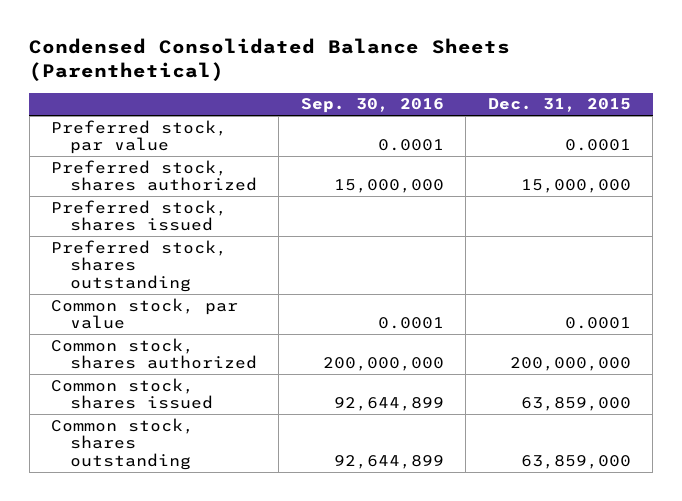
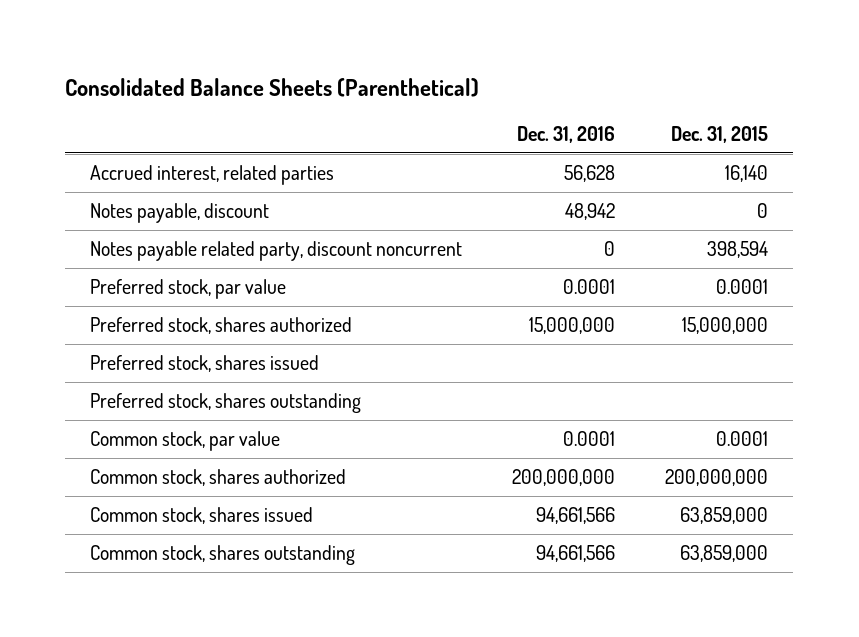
- Condensed Consolidated Balance Sheets (Parenthetical)
+ Consolidated Balance Sheets (Parenthetical)
- | Sep. 30, 2016 | Dec. 31, 2015
+ | Dec. 31, 2016 | Dec. 31, 2015
+ Accrued interest, related parties | 56,628 | 16,140
+ Notes payable, discount | 48,942 | 0
+ Notes payable related party, discount noncurrent | 0 | 398,594

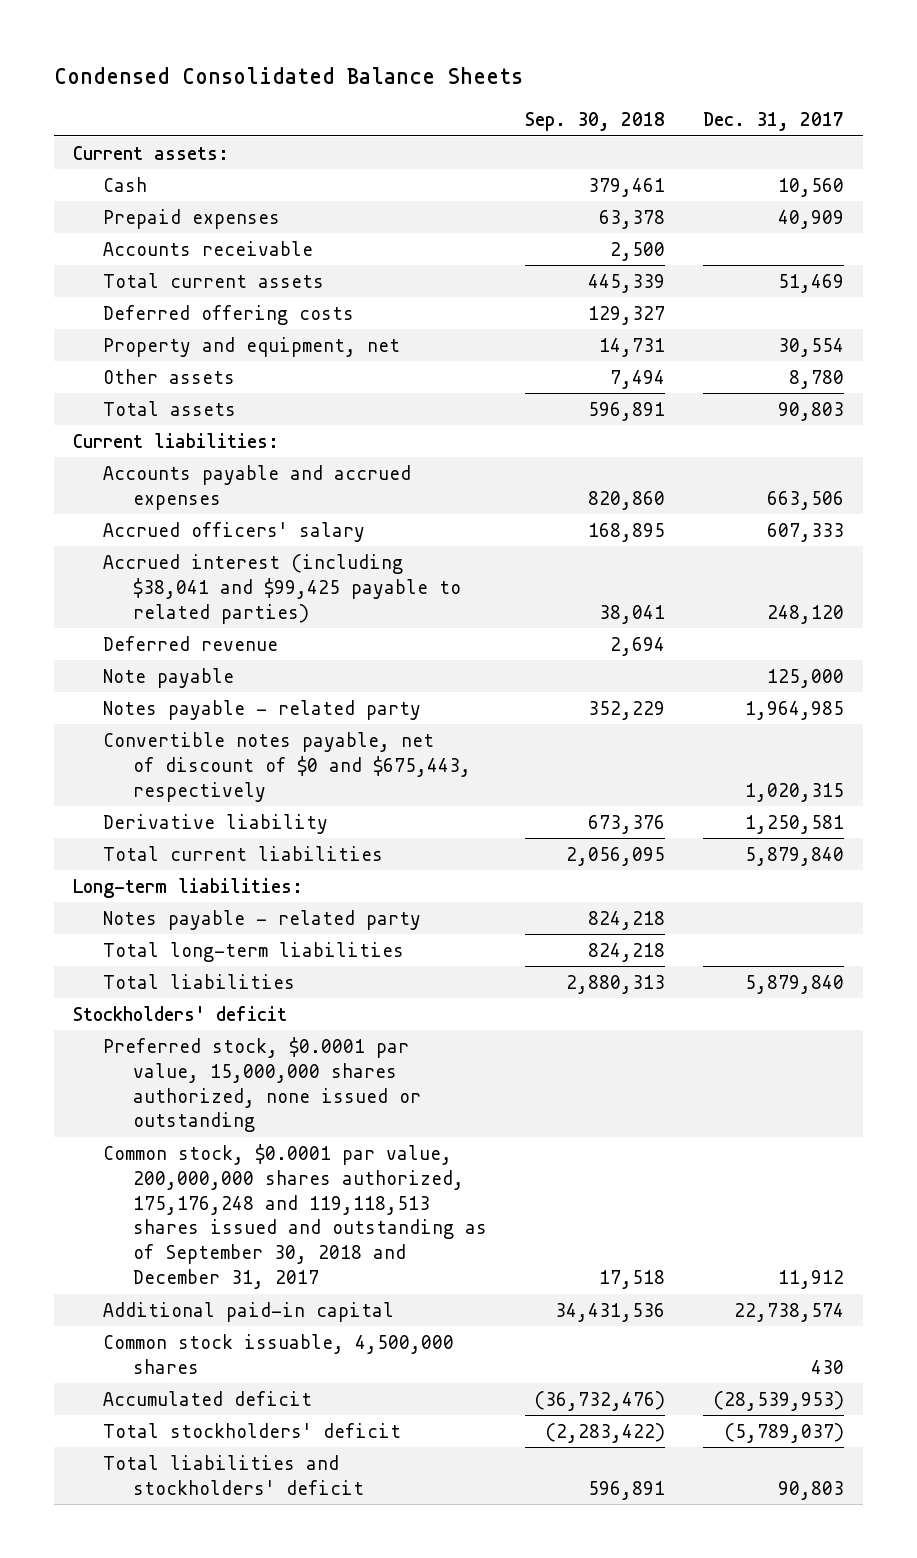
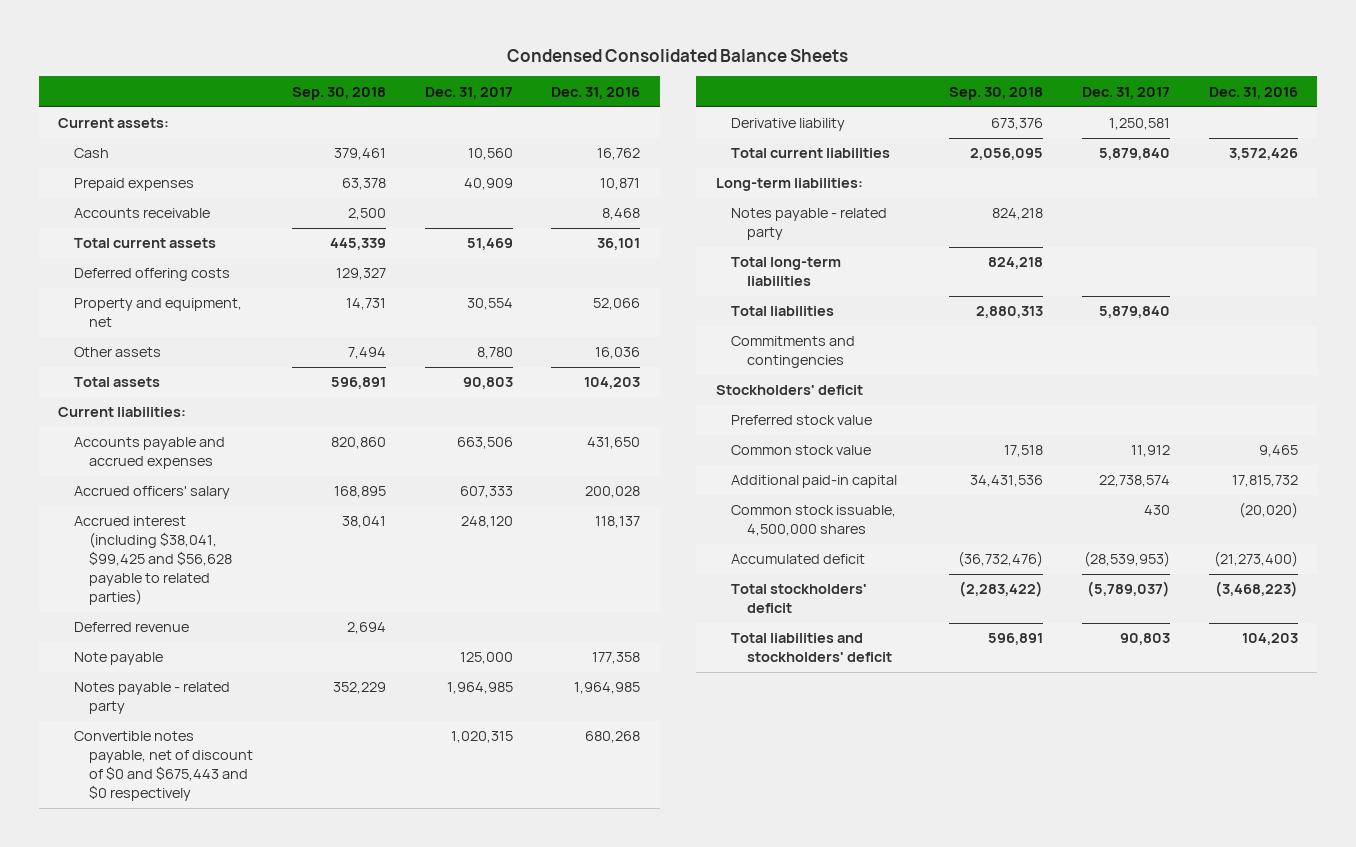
- | Sep. 30, 2018 | Dec. 31, 2017
+ | Sep. 30, 2018 | Dec. 31, 2017 | Dec. 31, 2016
- Accrued interest (including $38,041 and $99,425 payable to related parties) | 38,041 | 248,120
+ Accrued interest (including $38,041, $99,425 and $56,628 payable to related parties) | 38,041 | 248,120 | 118,137
- Convertible notes payable, net of discount of $0 and $675,443, respectively | | 1,020,315
+ Convertible notes payable, net of discount of $0 and $675,443 and $0 respectively | | 1,020,315 | 680,268
+ Commitments and contingencies
- Preferred stock, $0.0001 par value, 15,000,000 shares authorized, none issued or outstanding
- Common stock, $0.0001 par value, 200,000,000 shares authorized, 175,176,248 and 119,118,513 shares issued and outstanding as of September 30, 2018 and December 31, 2017 | 17,518 | 11,912
+ Preferred stock value
+ Common stock value | 17,518 | 11,912 | 9,465

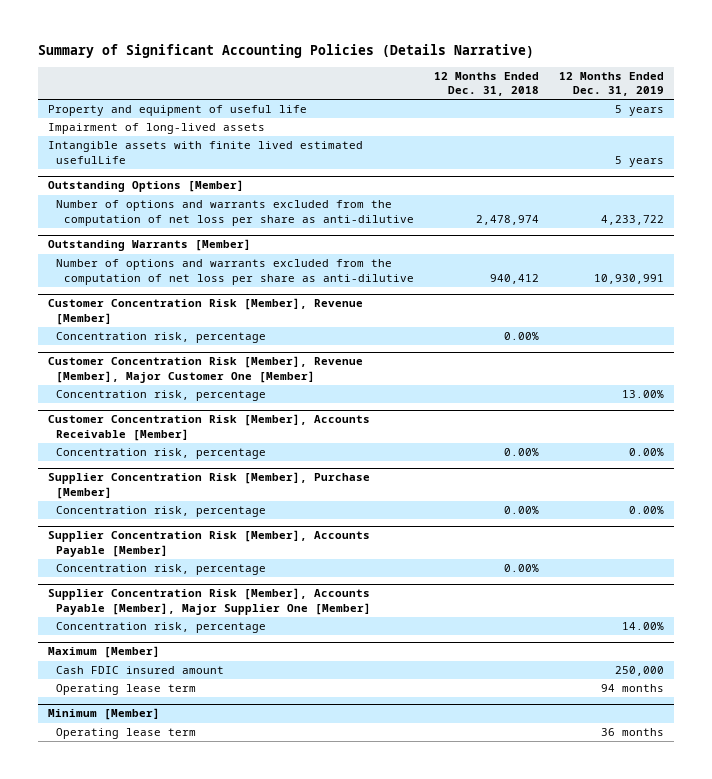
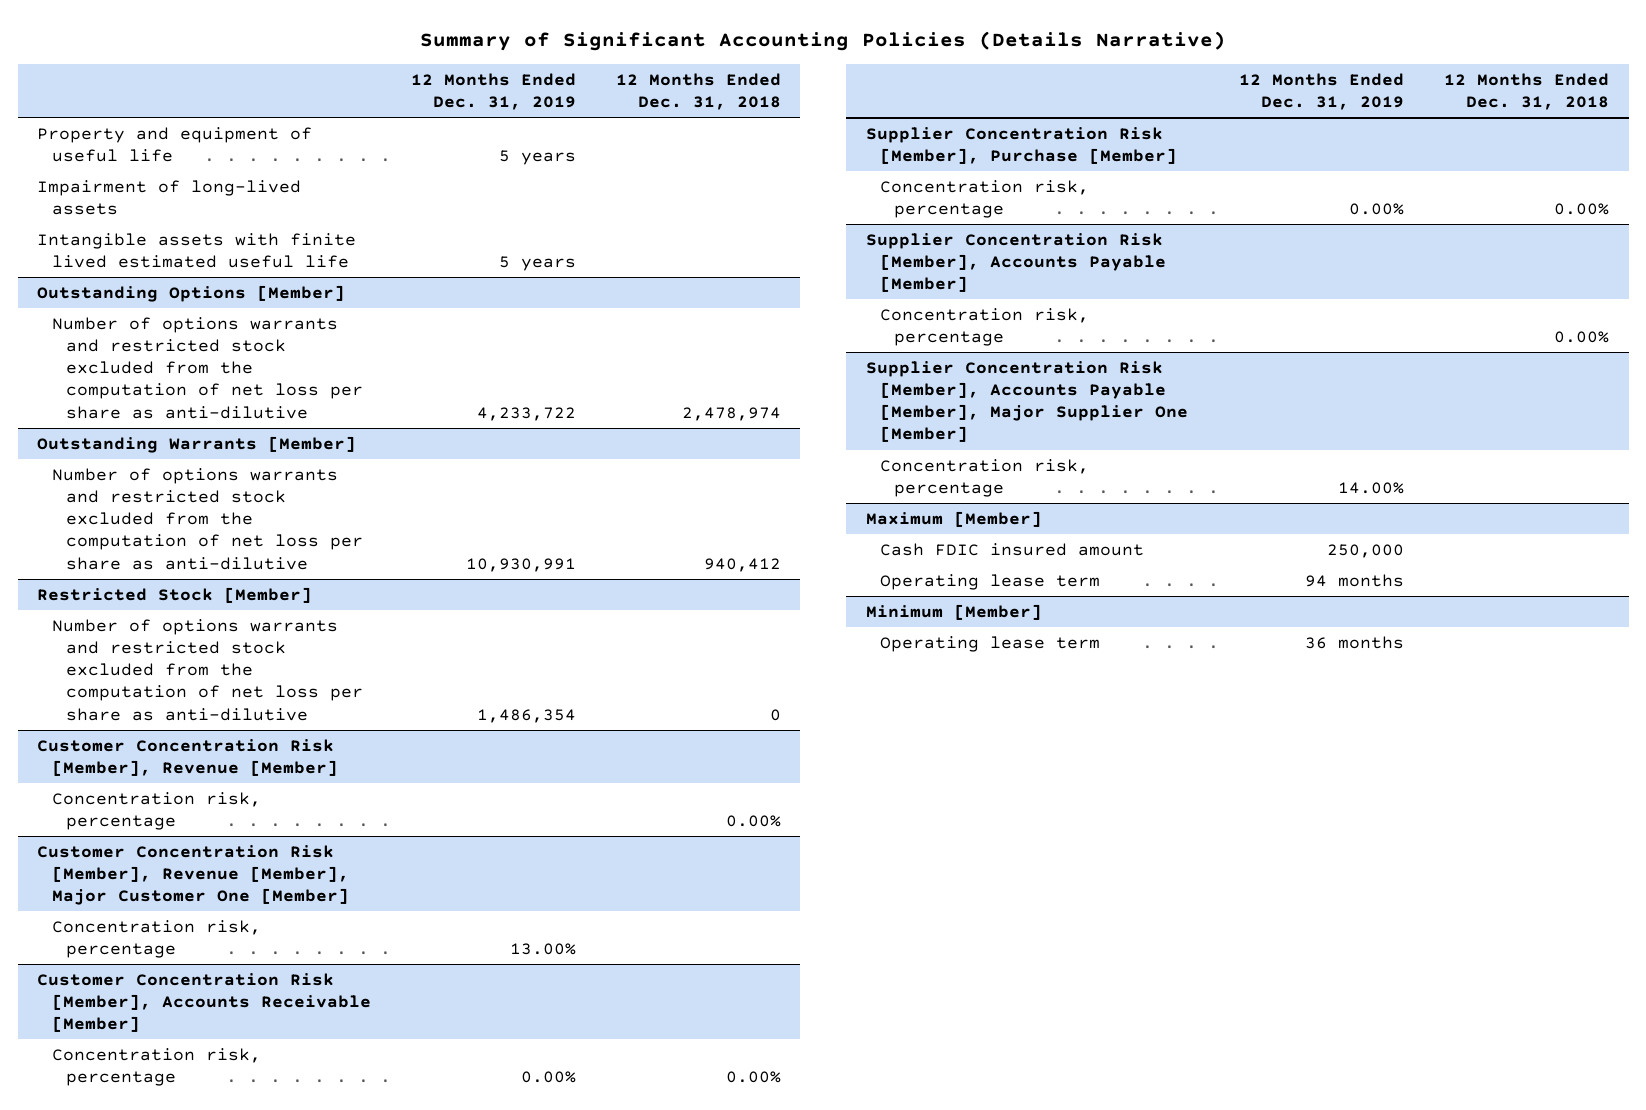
- | 12 Months Ended Dec. 31, 2018 | 12 Months Ended Dec. 31, 2019
+ | 12 Months Ended Dec. 31, 2019 | 12 Months Ended Dec. 31, 2018
- Intangible assets with finite lived estimated usefulLife | | 5 years
+ Intangible assets with finite lived estimated useful life | 5 years |
@ Outstanding Options [Member]
- Number of options and warrants excluded from the computation of net loss per share as anti-dilutive | 2,478,974 | 4,233,722
+ Number of options warrants and restricted stock excluded from the computation of net loss per share as anti-dilutive | 4,233,722 | 2,478,974
@ Outstanding Warrants [Member]
- Number of options and warrants excluded from the computation of net loss per share as anti-dilutive | 940,412 | 10,930,991
+ Number of options warrants and restricted stock excluded from the computation of net loss per share as anti-dilutive | 10,930,991 | 940,412
+ Restricted Stock [Member]
+ Number of options warrants and restricted stock excluded from the computation of net loss per share as anti-dilutive | 1,486,354 | 0

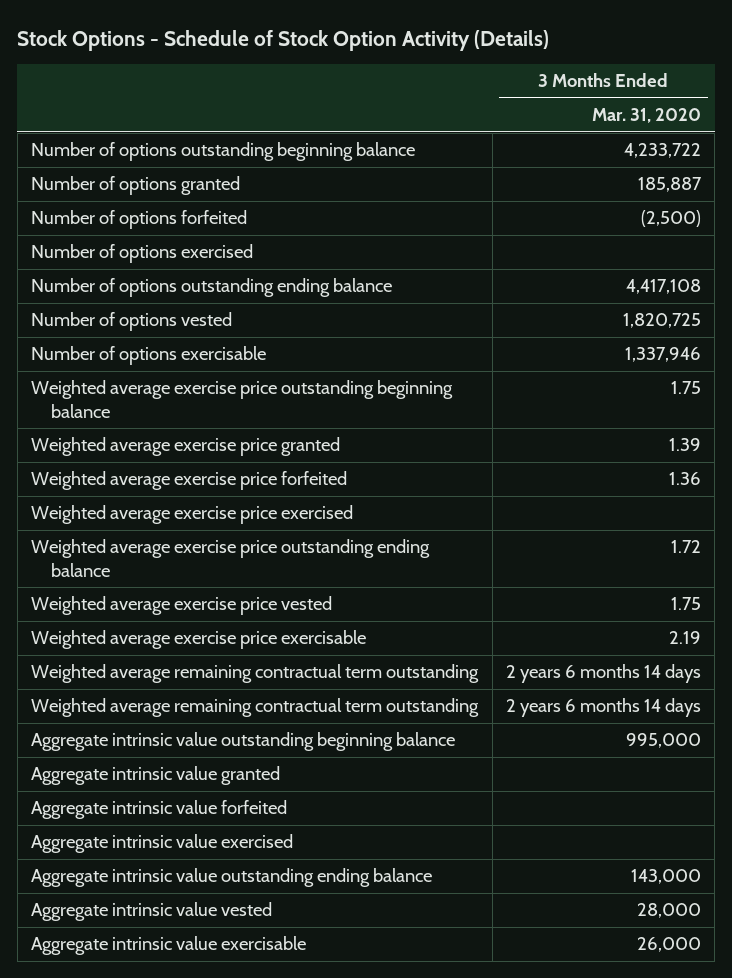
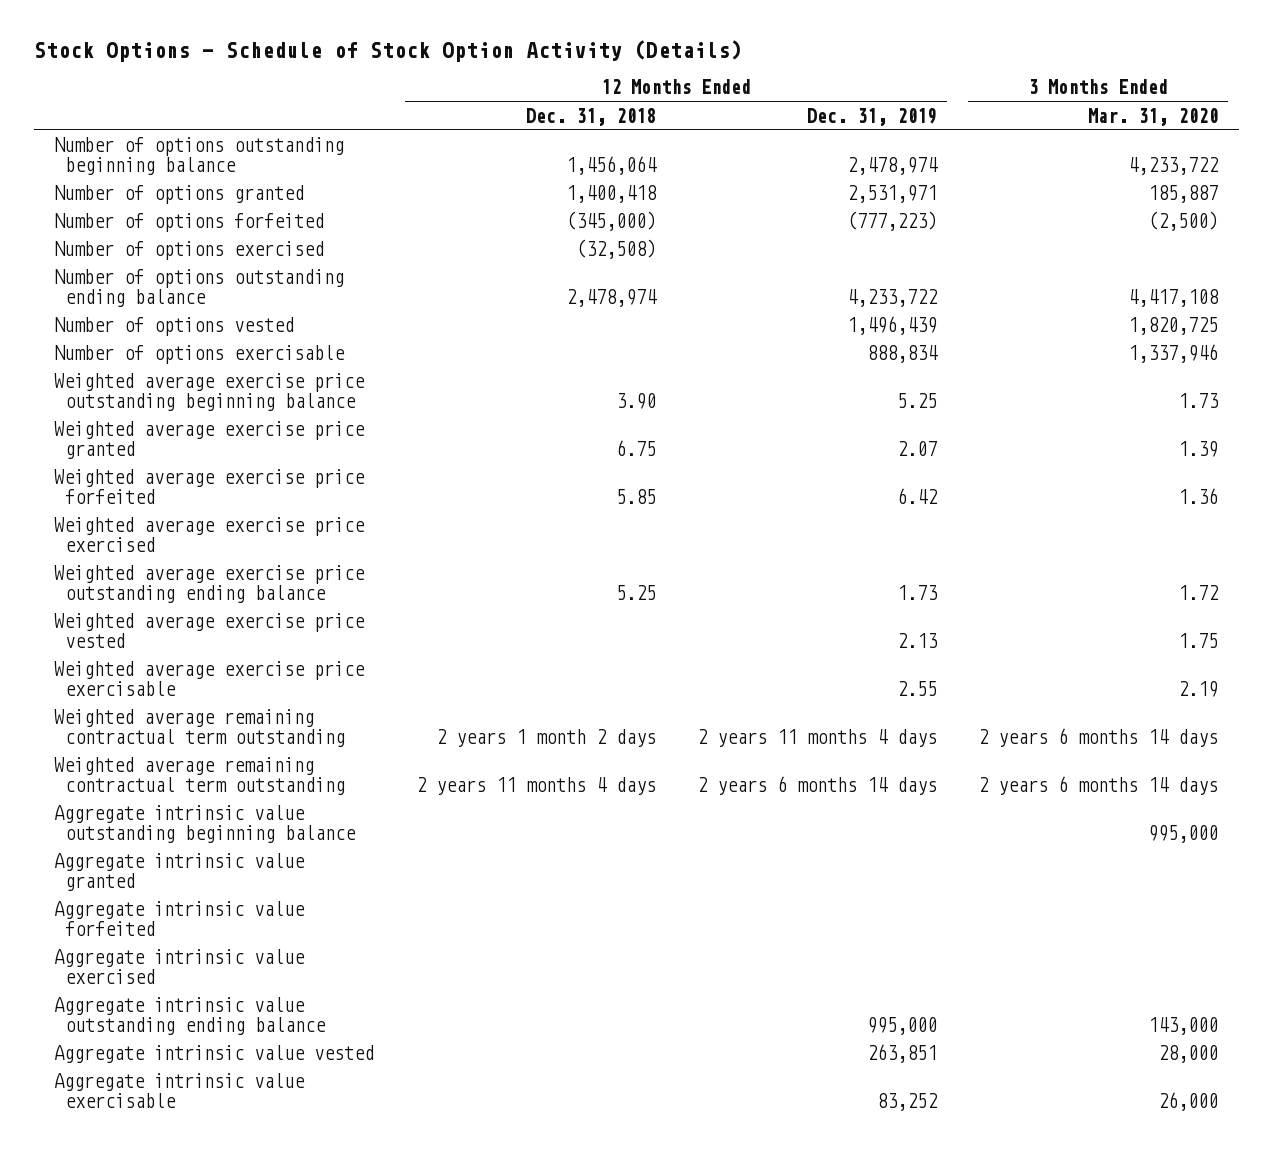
- | 3 Months Ended Mar. 31, 2020
+ | 12 Months Ended Dec. 31, 2018 | 12 Months Ended Dec. 31, 2019 | 3 Months Ended Mar. 31, 2020
- Weighted average exercise price outstanding beginning balance | 1.75
+ Weighted average exercise price outstanding beginning balance | 3.90 | 5.25 | 1.73

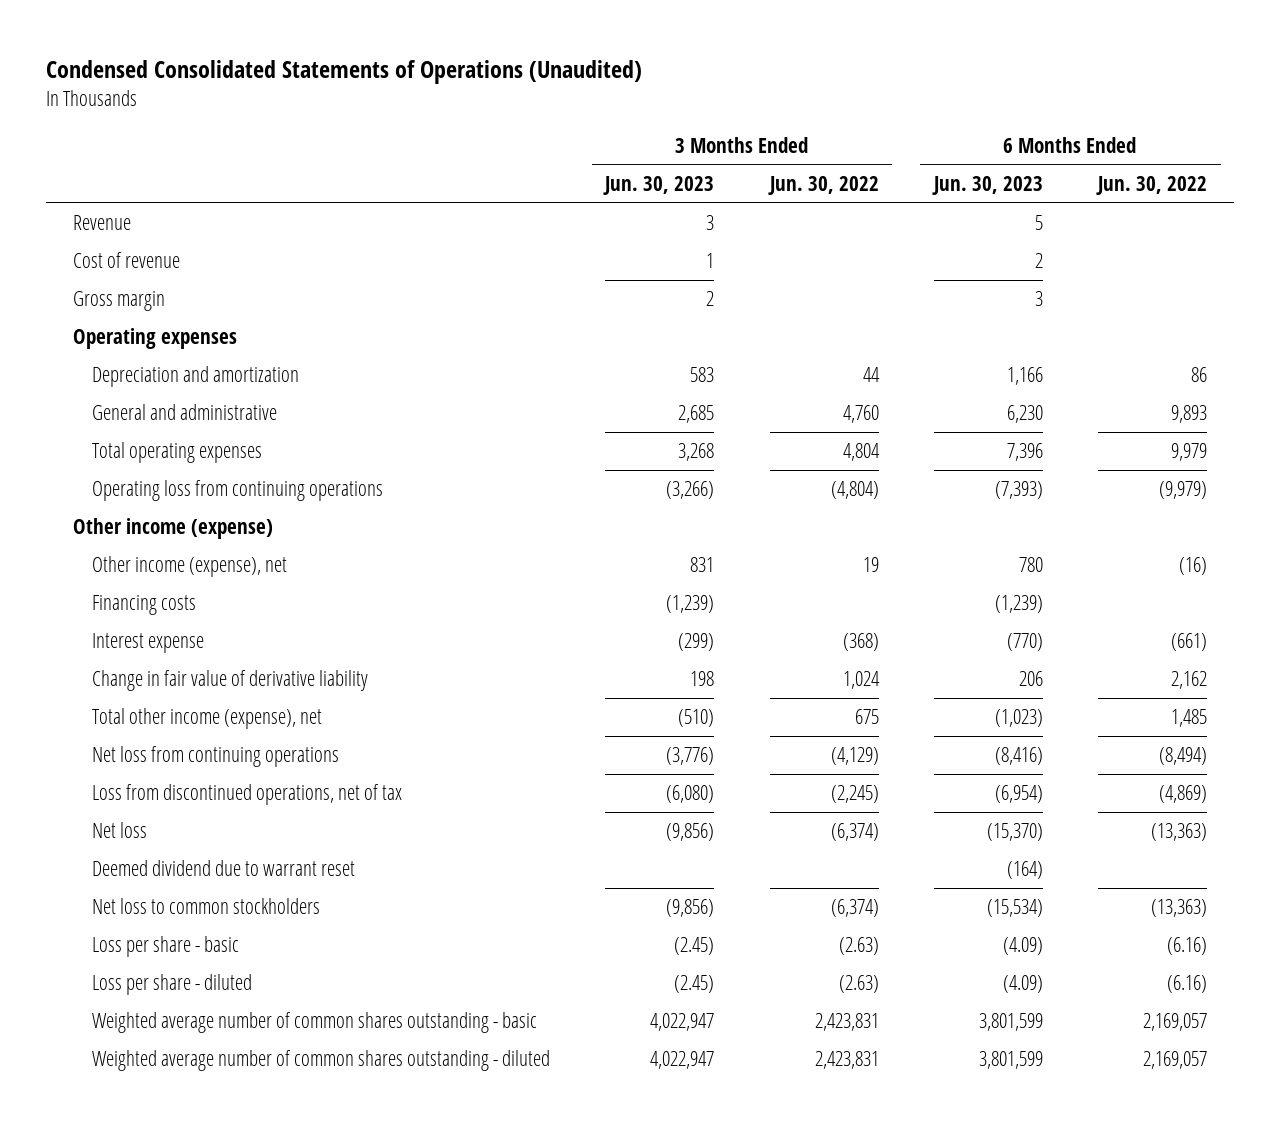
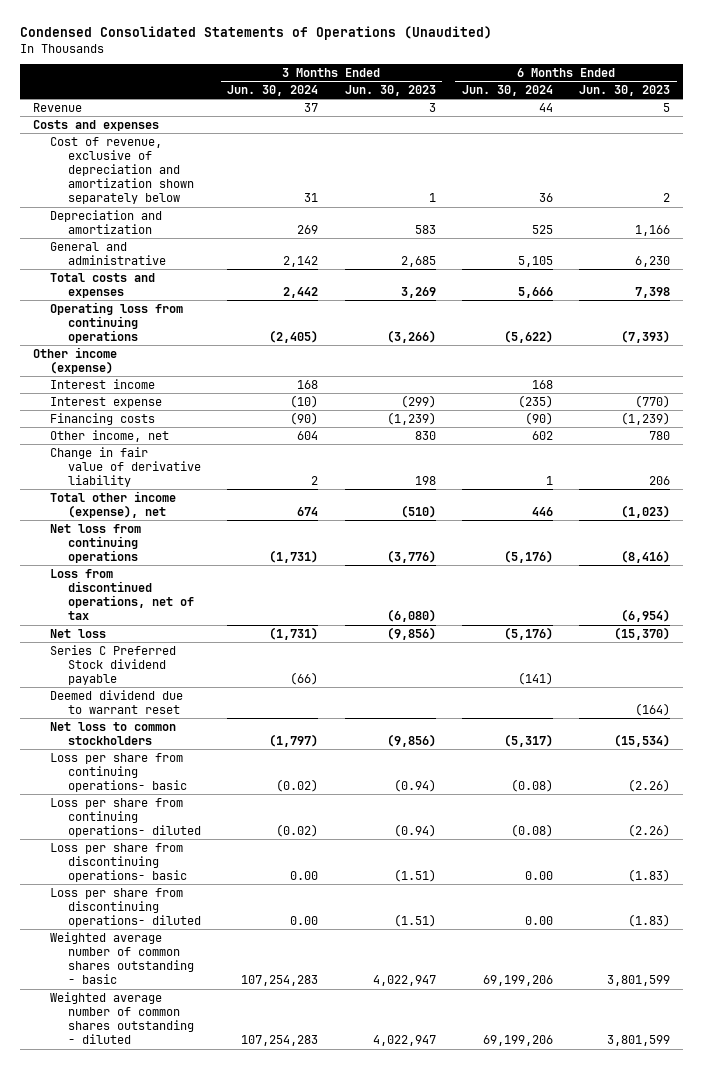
- | 3 Months Ended Jun. 30, 2023 | 3 Months Ended Jun. 30, 2022 | 6 Months Ended Jun. 30, 2023 | 6 Months Ended Jun. 30, 2022
+ | 3 Months Ended Jun. 30, 2024 | 3 Months Ended Jun. 30, 2023 | 6 Months Ended Jun. 30, 2024 | 6 Months Ended Jun. 30, 2023
- Cost of revenue | 1 | | 2 |
- Gross margin | 2 | | 3 |
- Operating expenses
+ Costs and expenses
+ Cost of revenue, exclusive of depreciation and amortization shown separately below | 31 | 1 | 36 | 2
- Total operating expenses | 3,268 | 4,804 | 7,396 | 9,979
+ Total costs and expenses | 2,442 | 3,269 | 5,666 | 7,398
- Other income (expense), net | 831 | 19 | 780 | (16)
+ Interest income | 168 | | 168 |
moved down: Financing costs | (90) | (1,239) | (90) | (1,239)
+ Other income, net | 604 | 830 | 602 | 780
+ Series C Preferred Stock dividend payable | (66) | | (141) |
- Loss per share - basic | (2.45) | (2.63) | (4.09) | (6.16)
- Loss per share - diluted | (2.45) | (2.63) | (4.09) | (6.16)
+ Loss per share from continuing operations- basic | (0.02) | (0.94) | (0.08) | (2.26)
+ Loss per share from continuing operations- diluted | (0.02) | (0.94) | (0.08) | (2.26)
+ Loss per share from discontinuing operations- basic | 0.00 | (1.51) | 0.00 | (1.83)
+ Loss per share from discontinuing operations- diluted | 0.00 | (1.51) | 0.00 | (1.83)

